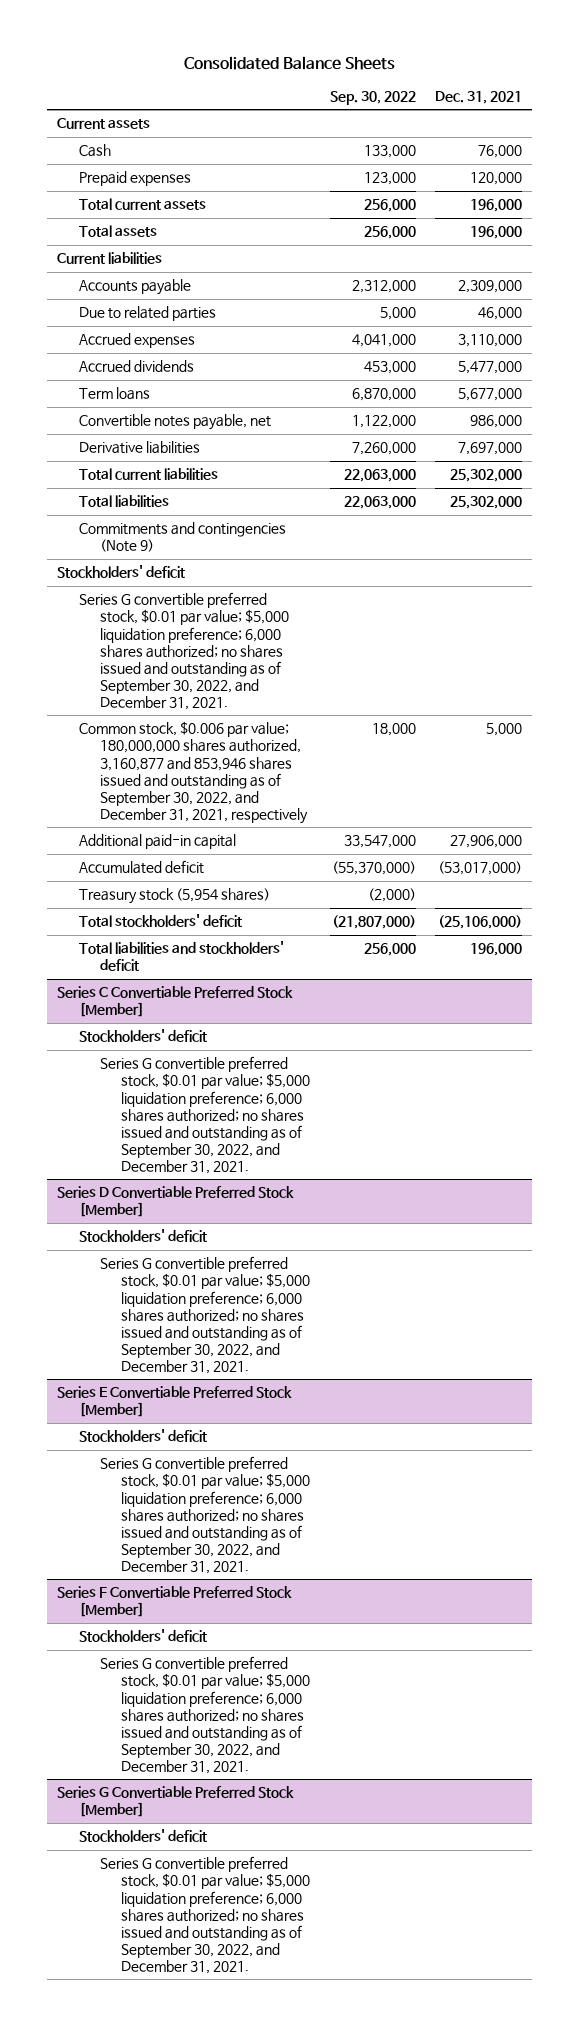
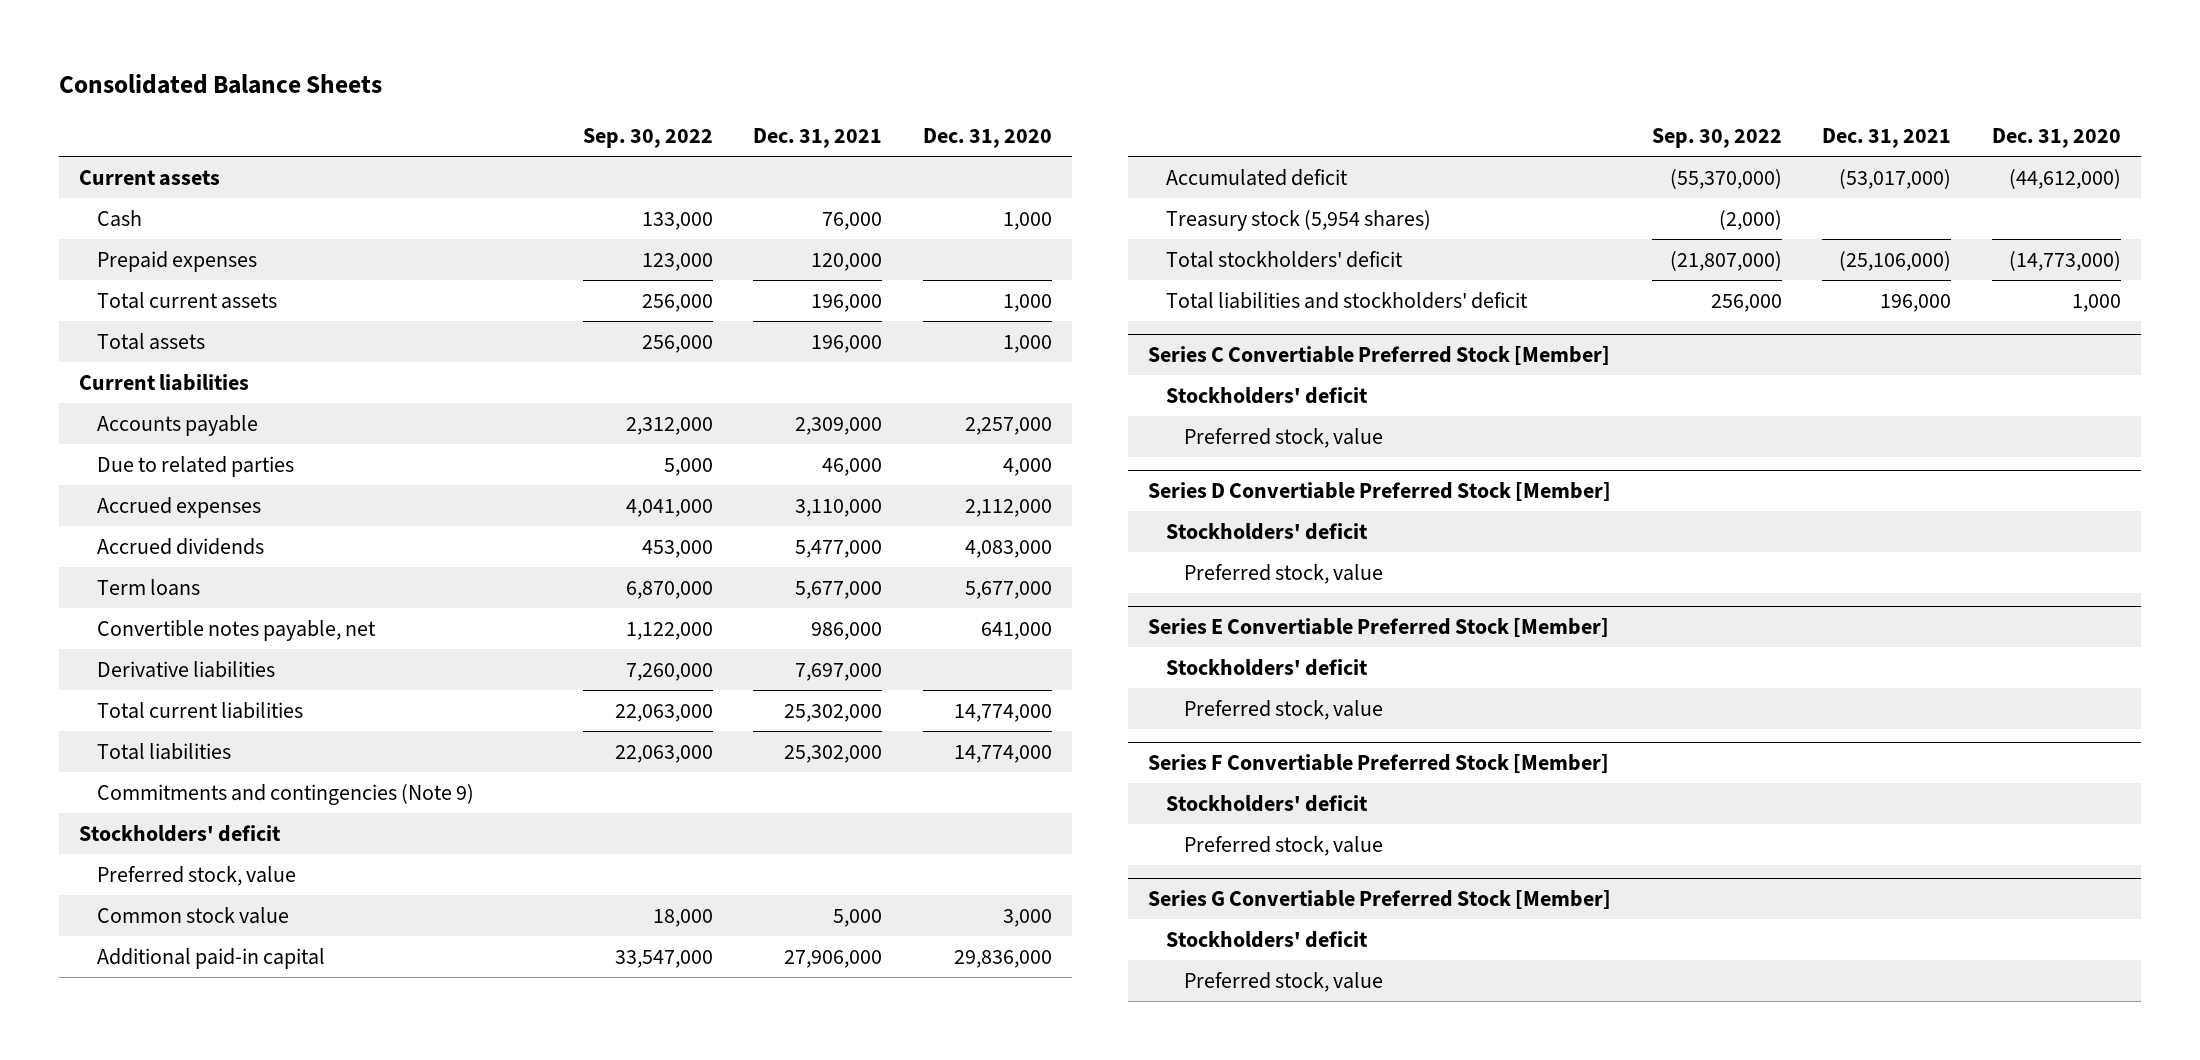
- | Sep. 30, 2022 | Dec. 31, 2021
+ | Sep. 30, 2022 | Dec. 31, 2021 | Dec. 31, 2020
- Series G convertible preferred stock, $0.01 par value; $5,000 liquidation preference; 6,000 shares authorized; no shares issued and outstanding as of September 30, 2022, and December 31, 2021.
- Common stock, $0.006 par value; 180,000,000 shares authorized, 3,160,877 and 853,946 shares issued and outstanding as of September 30, 2022, and December 31, 2021, respectively | 18,000 | 5,000
+ Preferred stock, value
+ Common stock value | 18,000 | 5,000 | 3,000
@ Series C Convertiable Preferred Stock [Member]
- Series G convertible preferred stock, $0.01 par value; $5,000 liquidation preference; 6,000 shares authorized; no shares issued and outstanding as of September 30, 2022, and December 31, 2021.
+ Preferred stock, value
@ Series D Convertiable Preferred Stock [Member]
- Series G convertible preferred stock, $0.01 par value; $5,000 liquidation preference; 6,000 shares authorized; no shares issued and outstanding as of September 30, 2022, and December 31, 2021.
+ Preferred stock, value
@ Series E Convertiable Preferred Stock [Member]
- Series G convertible preferred stock, $0.01 par value; $5,000 liquidation preference; 6,000 shares authorized; no shares issued and outstanding as of September 30, 2022, and December 31, 2021.
+ Preferred stock, value
@ Series F Convertiable Preferred Stock [Member]
- Series G convertible preferred stock, $0.01 par value; $5,000 liquidation preference; 6,000 shares authorized; no shares issued and outstanding as of September 30, 2022, and December 31, 2021.
+ Preferred stock, value
@ Series G Convertiable Preferred Stock [Member]
- Series G convertible preferred stock, $0.01 par value; $5,000 liquidation preference; 6,000 shares authorized; no shares issued and outstanding as of September 30, 2022, and December 31, 2021.
+ Preferred stock, value

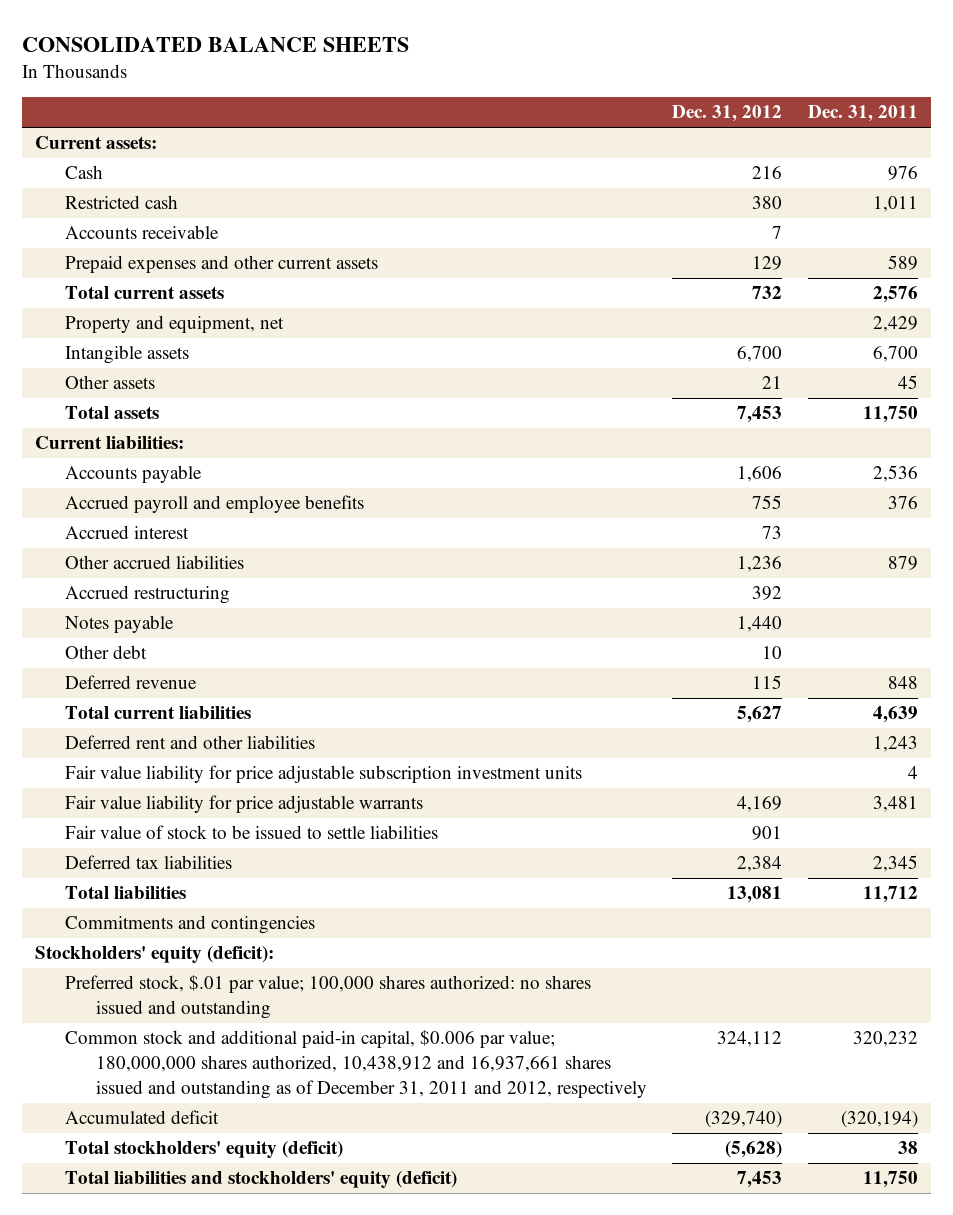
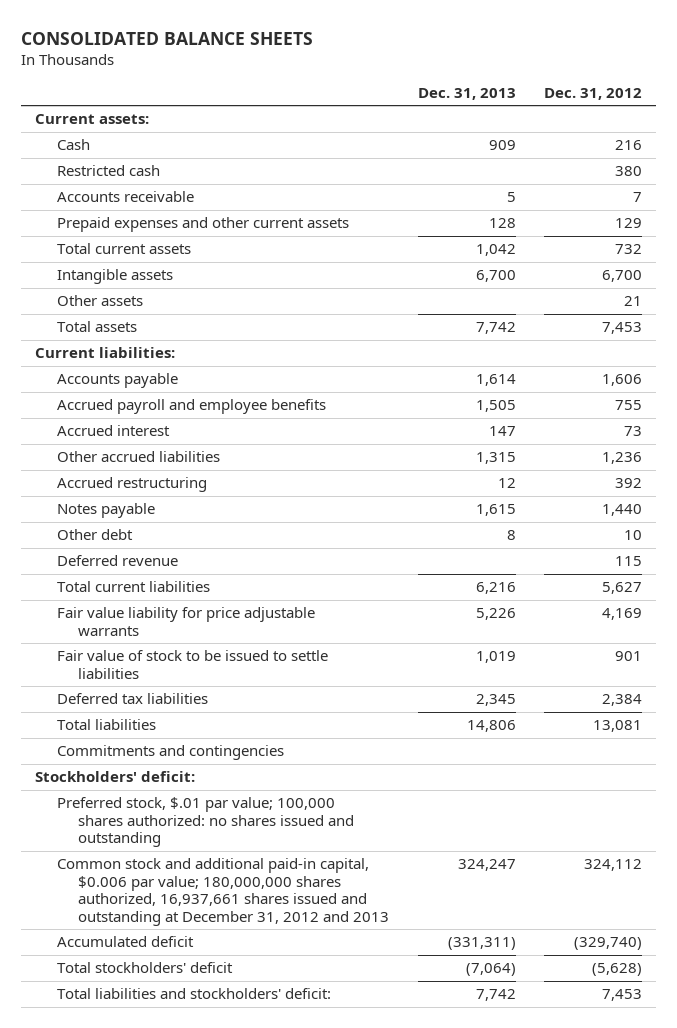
- | Dec. 31, 2012 | Dec. 31, 2011
+ | Dec. 31, 2013 | Dec. 31, 2012
- Property and equipment, net | | 2,429
- Deferred rent and other liabilities | | 1,243
- Fair value liability for price adjustable subscription investment units | | 4
- Stockholders' equity (deficit):
+ Stockholders' deficit:
- Common stock and additional paid-in capital, $0.006 par value; 180,000,000 shares authorized, 10,438,912 and 16,937,661 shares issued and outstanding as of December 31, 2011 and 2012, respectively | 324,112 | 320,232
+ Common stock and additional paid-in capital, $0.006 par value; 180,000,000 shares authorized, 16,937,661 shares issued and outstanding at December 31, 2012 and 2013 | 324,247 | 324,112
- Total stockholders' equity (deficit) | (5,628) | 38
- Total liabilities and stockholders' equity (deficit) | 7,453 | 11,750
+ Total stockholders' deficit | (7,064) | (5,628)
+ Total liabilities and stockholders' deficit: | 7,742 | 7,453

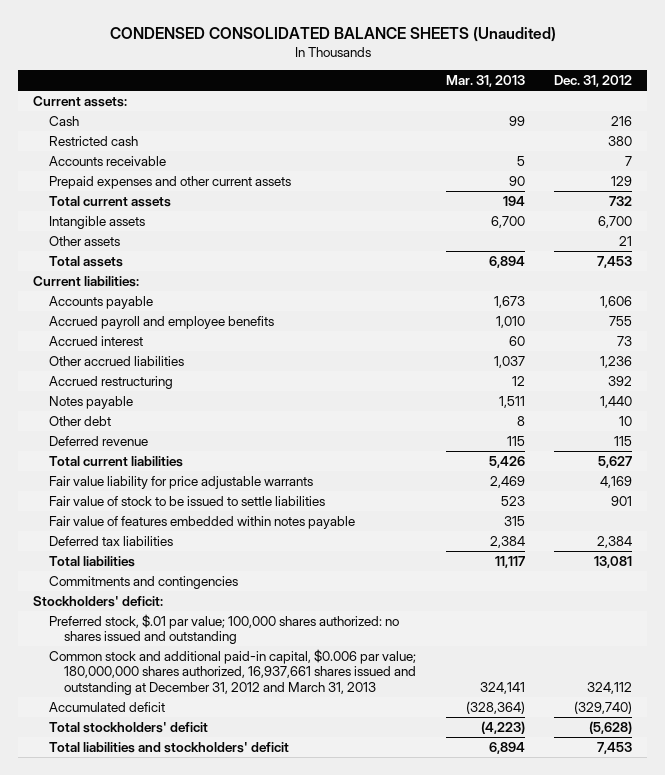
- CONSOLIDATED BALANCE SHEETS
+ CONDENSED CONSOLIDATED BALANCE SHEETS (Unaudited)
- | Dec. 31, 2013 | Dec. 31, 2012
+ | Mar. 31, 2013 | Dec. 31, 2012
+ Fair value of features embedded within notes payable | 315 |
- Common stock and additional paid-in capital, $0.006 par value; 180,000,000 shares authorized, 16,937,661 shares issued and outstanding at December 31, 2012 and 2013 | 324,247 | 324,112
+ Common stock and additional paid-in capital, $0.006 par value; 180,000,000 shares authorized, 16,937,661 shares issued and outstanding at December 31, 2012 and March 31, 2013 | 324,141 | 324,112
- Total liabilities and stockholders' deficit: | 7,742 | 7,453
+ Total liabilities and stockholders' deficit | 6,894 | 7,453

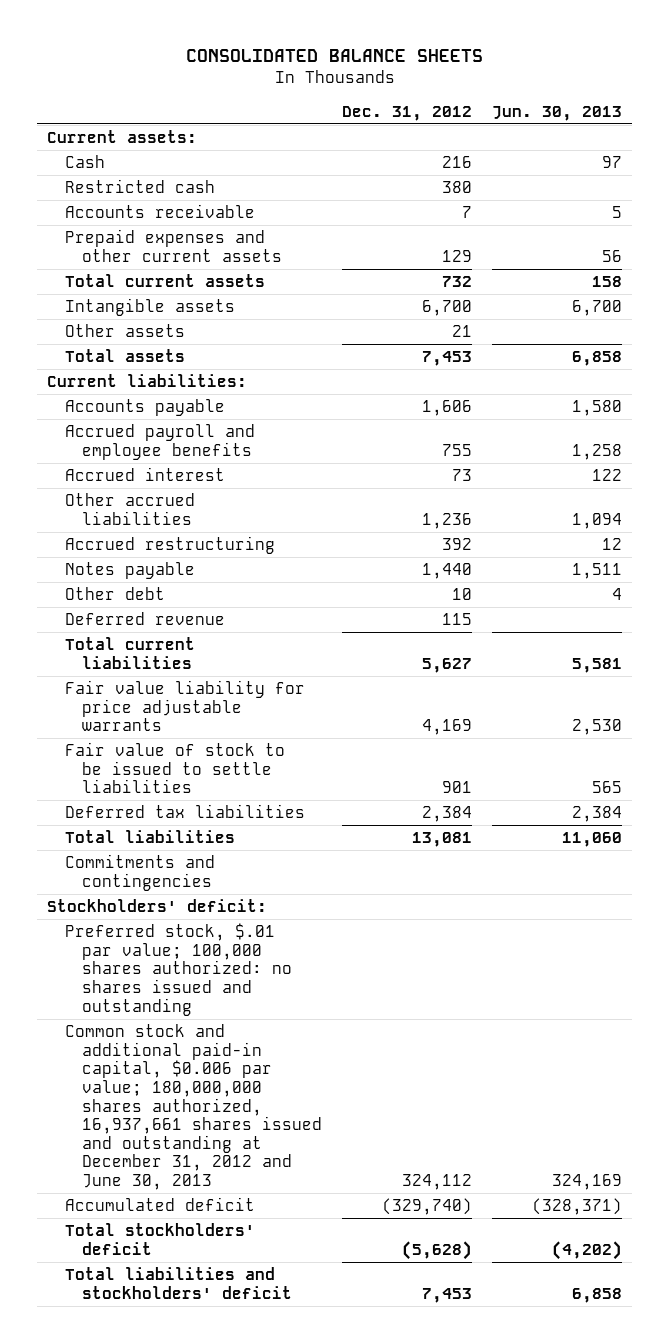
- CONDENSED CONSOLIDATED BALANCE SHEETS (Unaudited)
+ CONSOLIDATED BALANCE SHEETS
- | Mar. 31, 2013 | Dec. 31, 2012
+ | Dec. 31, 2012 | Jun. 30, 2013
- Fair value of features embedded within notes payable | 315 |
- Common stock and additional paid-in capital, $0.006 par value; 180,000,000 shares authorized, 16,937,661 shares issued and outstanding at December 31, 2012 and March 31, 2013 | 324,141 | 324,112
+ Common stock and additional paid-in capital, $0.006 par value; 180,000,000 shares authorized, 16,937,661 shares issued and outstanding at December 31, 2012 and June 30, 2013 | 324,112 | 324,169

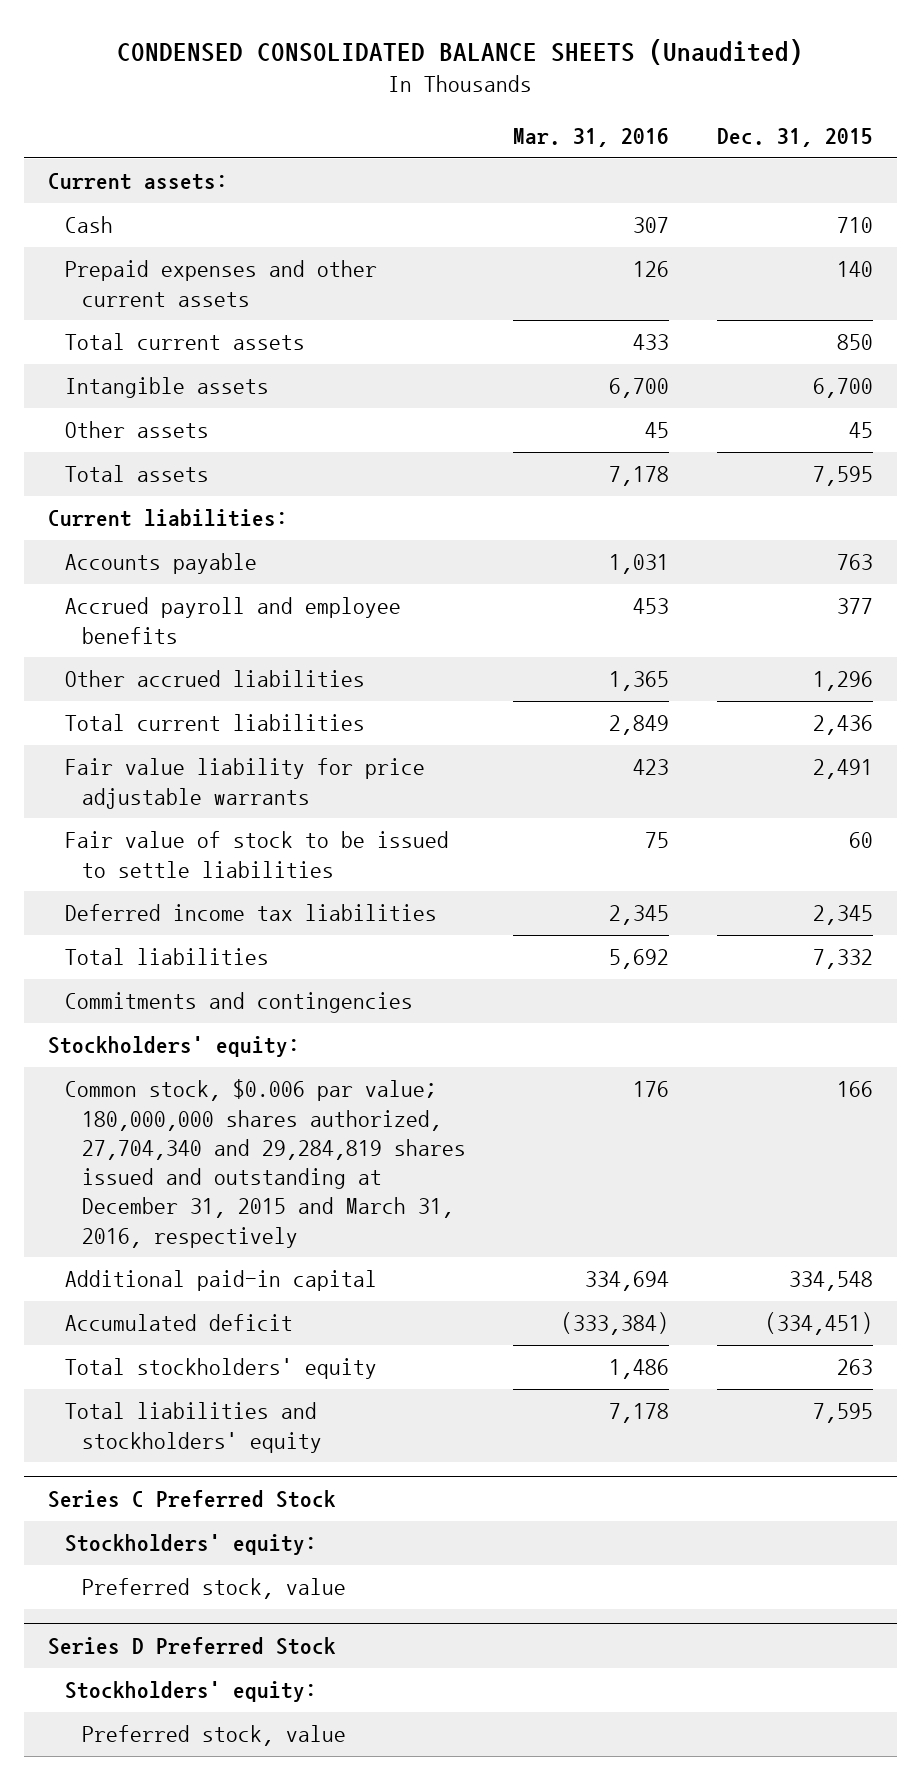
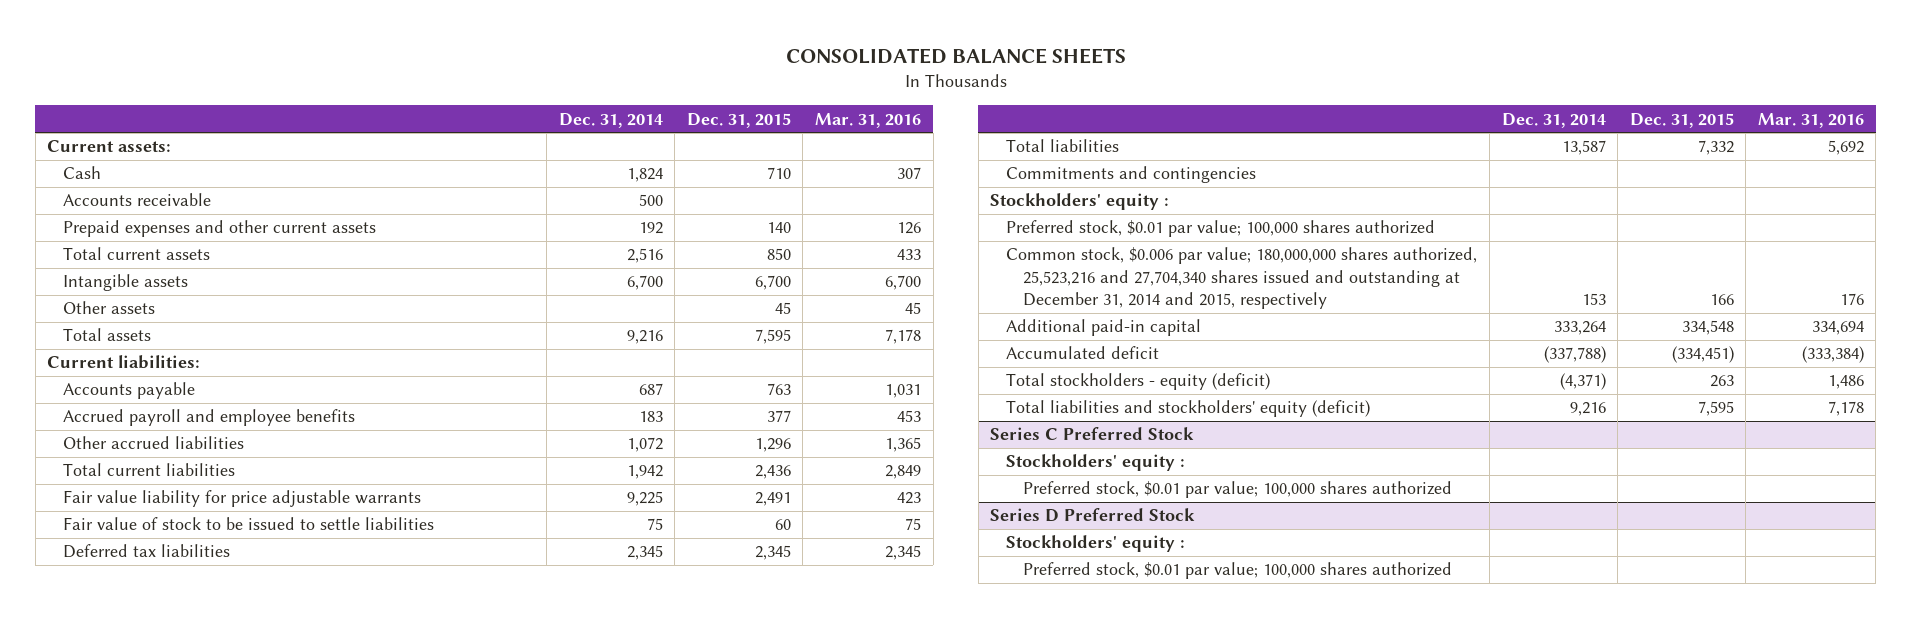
- CONDENSED CONSOLIDATED BALANCE SHEETS (Unaudited)
+ CONSOLIDATED BALANCE SHEETS
- | Mar. 31, 2016 | Dec. 31, 2015
+ | Dec. 31, 2014 | Dec. 31, 2015 | Mar. 31, 2016
+ Accounts receivable | 500 | |
- Deferred income tax liabilities | 2,345 | 2,345
+ Deferred tax liabilities | 2,345 | 2,345 | 2,345
- Stockholders' equity:
- Common stock, $0.006 par value; 180,000,000 shares authorized, 27,704,340 and 29,284,819 shares issued and outstanding at December 31, 2015 and March 31, 2016, respectively | 176 | 166
+ Stockholders' equity :
+ Preferred stock, $0.01 par value; 100,000 shares authorized
+ Common stock, $0.006 par value; 180,000,000 shares authorized, 25,523,216 and 27,704,340 shares issued and outstanding at December 31, 2014 and 2015, respectively | 153 | 166 | 176
- Total stockholders' equity | 1,486 | 263
- Total liabilities and stockholders' equity | 7,178 | 7,595
+ Total stockholders - equity (deficit) | (4,371) | 263 | 1,486
+ Total liabilities and stockholders' equity (deficit) | 9,216 | 7,595 | 7,178
@ Series C Preferred Stock
- Stockholders' equity:
- Preferred stock, value
+ Stockholders' equity :
+ Preferred stock, $0.01 par value; 100,000 shares authorized
@ Series D Preferred Stock
- Stockholders' equity:
- Preferred stock, value
+ Stockholders' equity :
+ Preferred stock, $0.01 par value; 100,000 shares authorized

